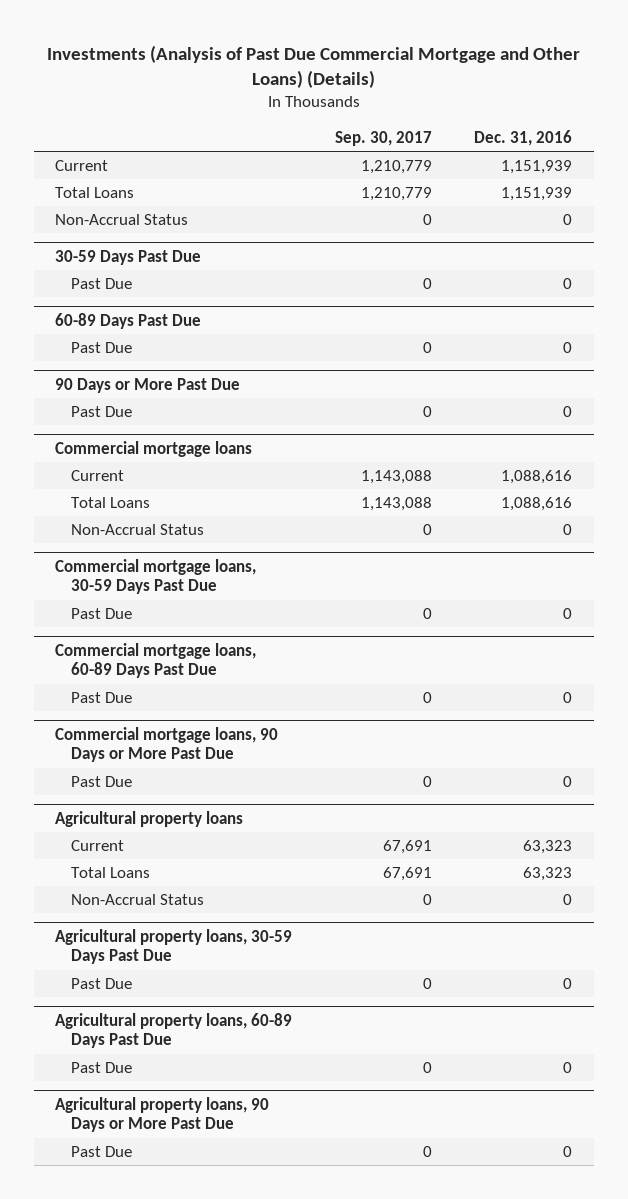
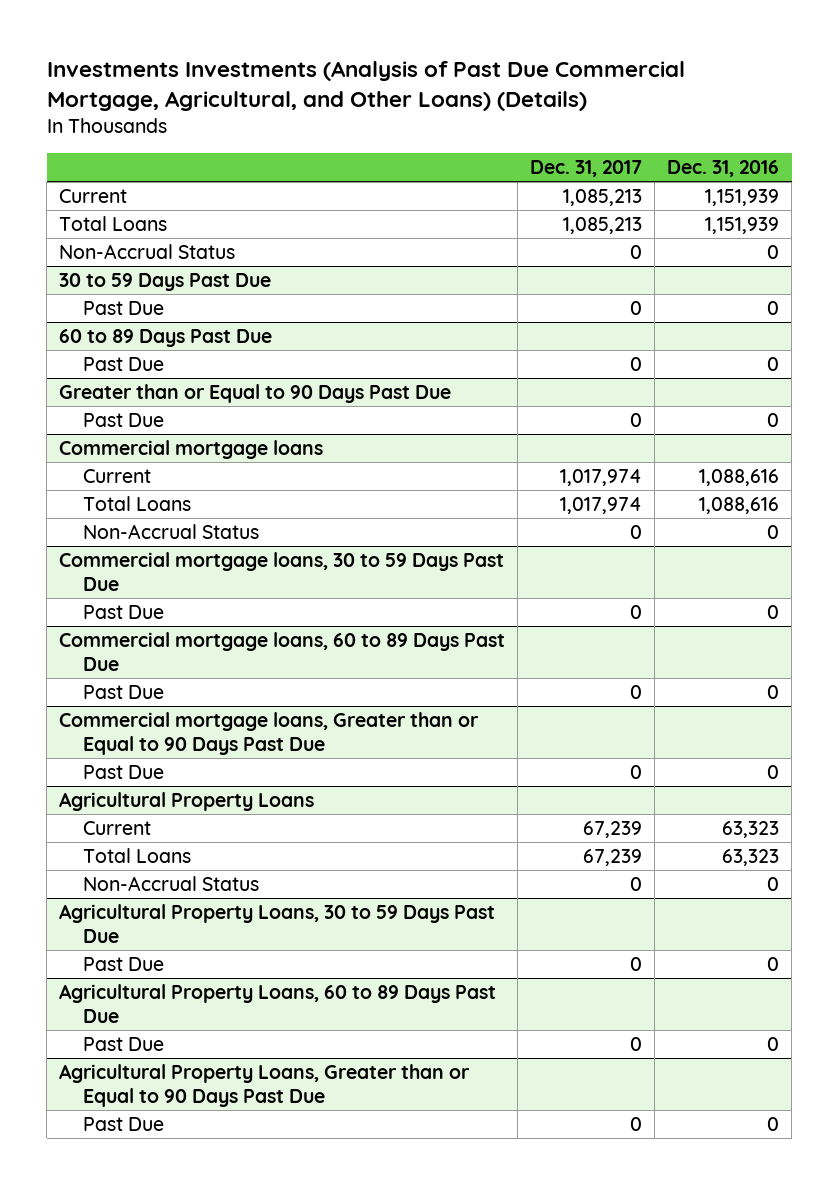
- Investments (Analysis of Past Due Commercial Mortgage and Other Loans) (Details)
+ Investments Investments (Analysis of Past Due Commercial Mortgage, Agricultural, and Other Loans) (Details)
- | Sep. 30, 2017 | Dec. 31, 2016
+ | Dec. 31, 2017 | Dec. 31, 2016
- 30-59 Days Past Due
+ 30 to 59 Days Past Due
- 60-89 Days Past Due
+ 60 to 89 Days Past Due
- 90 Days or More Past Due
+ Greater than or Equal to 90 Days Past Due
- Commercial mortgage loans, 30-59 Days Past Due
+ Commercial mortgage loans, 30 to 59 Days Past Due
- Commercial mortgage loans, 60-89 Days Past Due
+ Commercial mortgage loans, 60 to 89 Days Past Due
- Commercial mortgage loans, 90 Days or More Past Due
+ Commercial mortgage loans, Greater than or Equal to 90 Days Past Due
- Agricultural property loans
+ Agricultural Property Loans
- Agricultural property loans, 30-59 Days Past Due
+ Agricultural Property Loans, 30 to 59 Days Past Due
- Agricultural property loans, 60-89 Days Past Due
+ Agricultural Property Loans, 60 to 89 Days Past Due
- Agricultural property loans, 90 Days or More Past Due
+ Agricultural Property Loans, Greater than or Equal to 90 Days Past Due

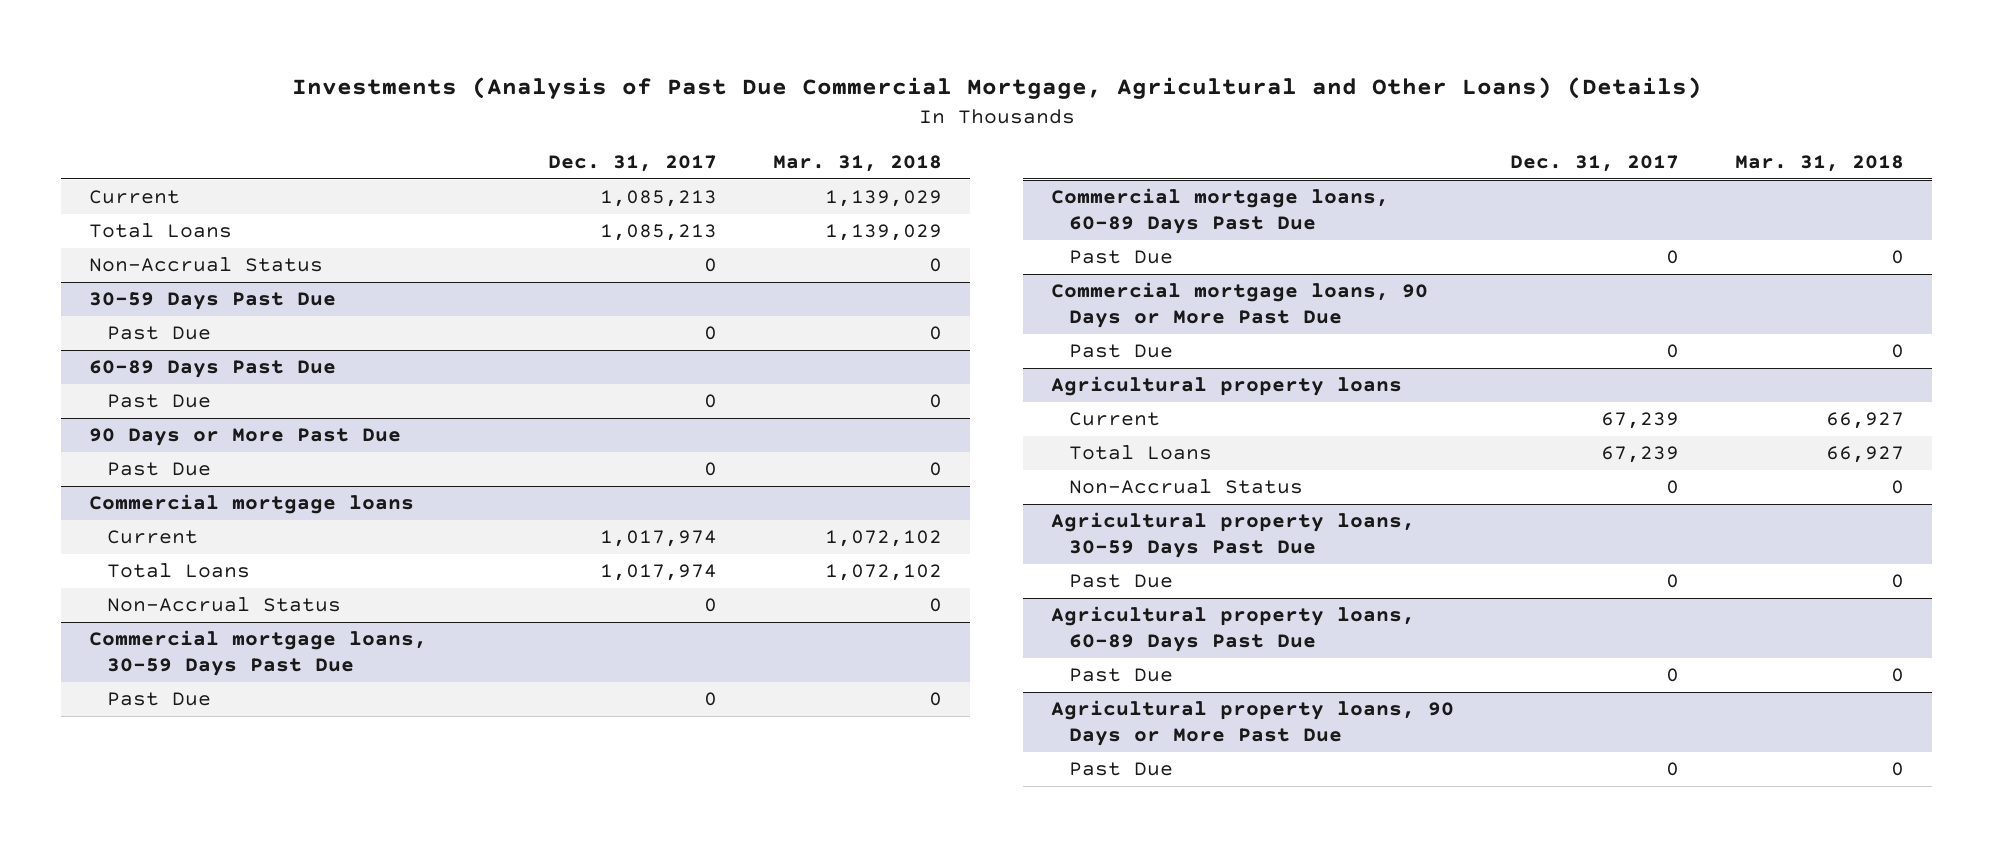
- Investments Investments (Analysis of Past Due Commercial Mortgage, Agricultural, and Other Loans) (Details)
+ Investments (Analysis of Past Due Commercial Mortgage, Agricultural and Other Loans) (Details)
- | Dec. 31, 2017 | Dec. 31, 2016
+ | Dec. 31, 2017 | Mar. 31, 2018
- 30 to 59 Days Past Due
+ 30-59 Days Past Due
- 60 to 89 Days Past Due
+ 60-89 Days Past Due
- Greater than or Equal to 90 Days Past Due
+ 90 Days or More Past Due
- Commercial mortgage loans, 30 to 59 Days Past Due
+ Commercial mortgage loans, 30-59 Days Past Due
- Commercial mortgage loans, 60 to 89 Days Past Due
+ Commercial mortgage loans, 60-89 Days Past Due
- Commercial mortgage loans, Greater than or Equal to 90 Days Past Due
+ Commercial mortgage loans, 90 Days or More Past Due
- Agricultural Property Loans
+ Agricultural property loans
- Agricultural Property Loans, 30 to 59 Days Past Due
+ Agricultural property loans, 30-59 Days Past Due
- Agricultural Property Loans, 60 to 89 Days Past Due
+ Agricultural property loans, 60-89 Days Past Due
- Agricultural Property Loans, Greater than or Equal to 90 Days Past Due
+ Agricultural property loans, 90 Days or More Past Due

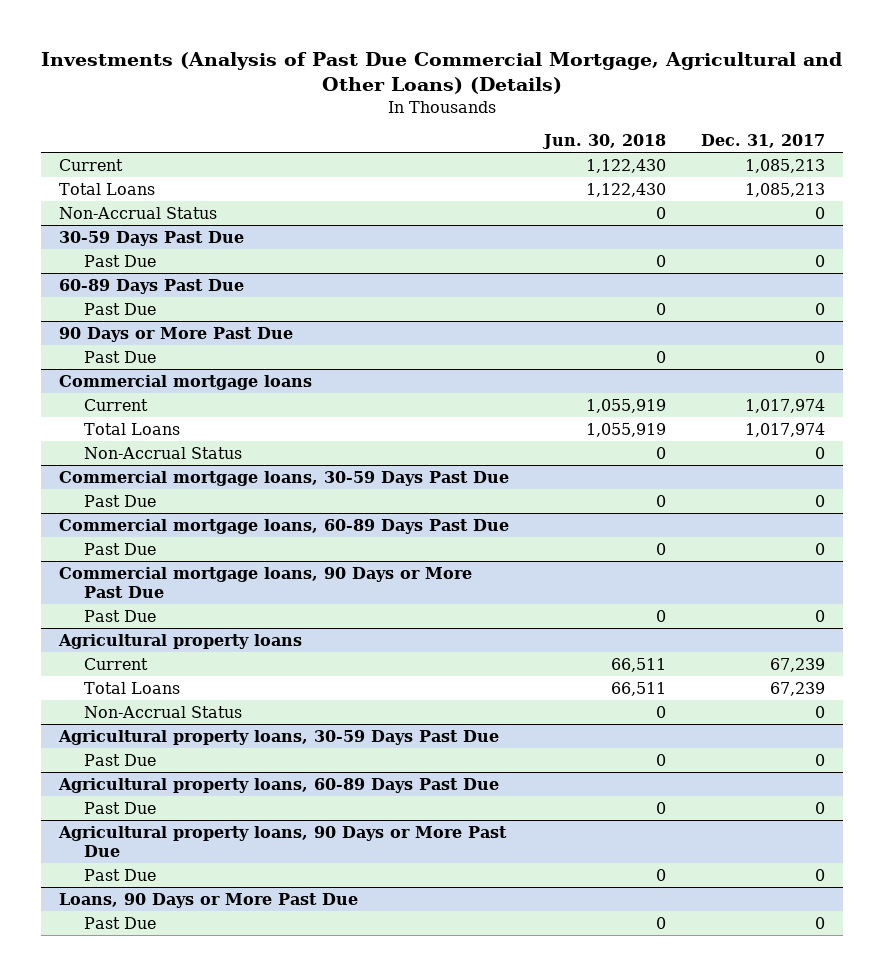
- | Dec. 31, 2017 | Mar. 31, 2018
+ | Jun. 30, 2018 | Dec. 31, 2017
+ Loans, 90 Days or More Past Due
+ Past Due | 0 | 0

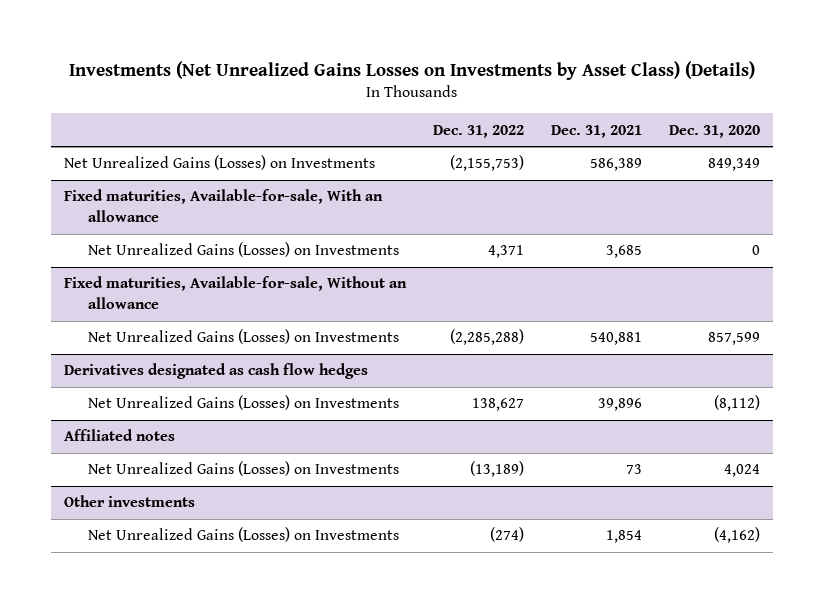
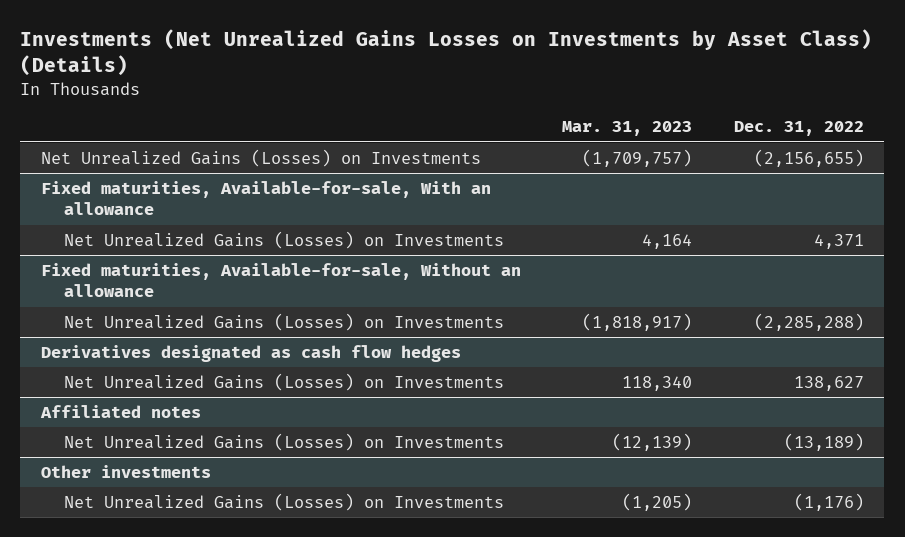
- | Dec. 31, 2022 | Dec. 31, 2021 | Dec. 31, 2020
+ | Mar. 31, 2023 | Dec. 31, 2022
- Net Unrealized Gains (Losses) on Investments | (2,155,753) | 586,389 | 849,349
+ Net Unrealized Gains (Losses) on Investments | (1,709,757) | (2,156,655)
@ Other investments
- Net Unrealized Gains (Losses) on Investments | (274) | 1,854 | (4,162)
+ Net Unrealized Gains (Losses) on Investments | (1,205) | (1,176)

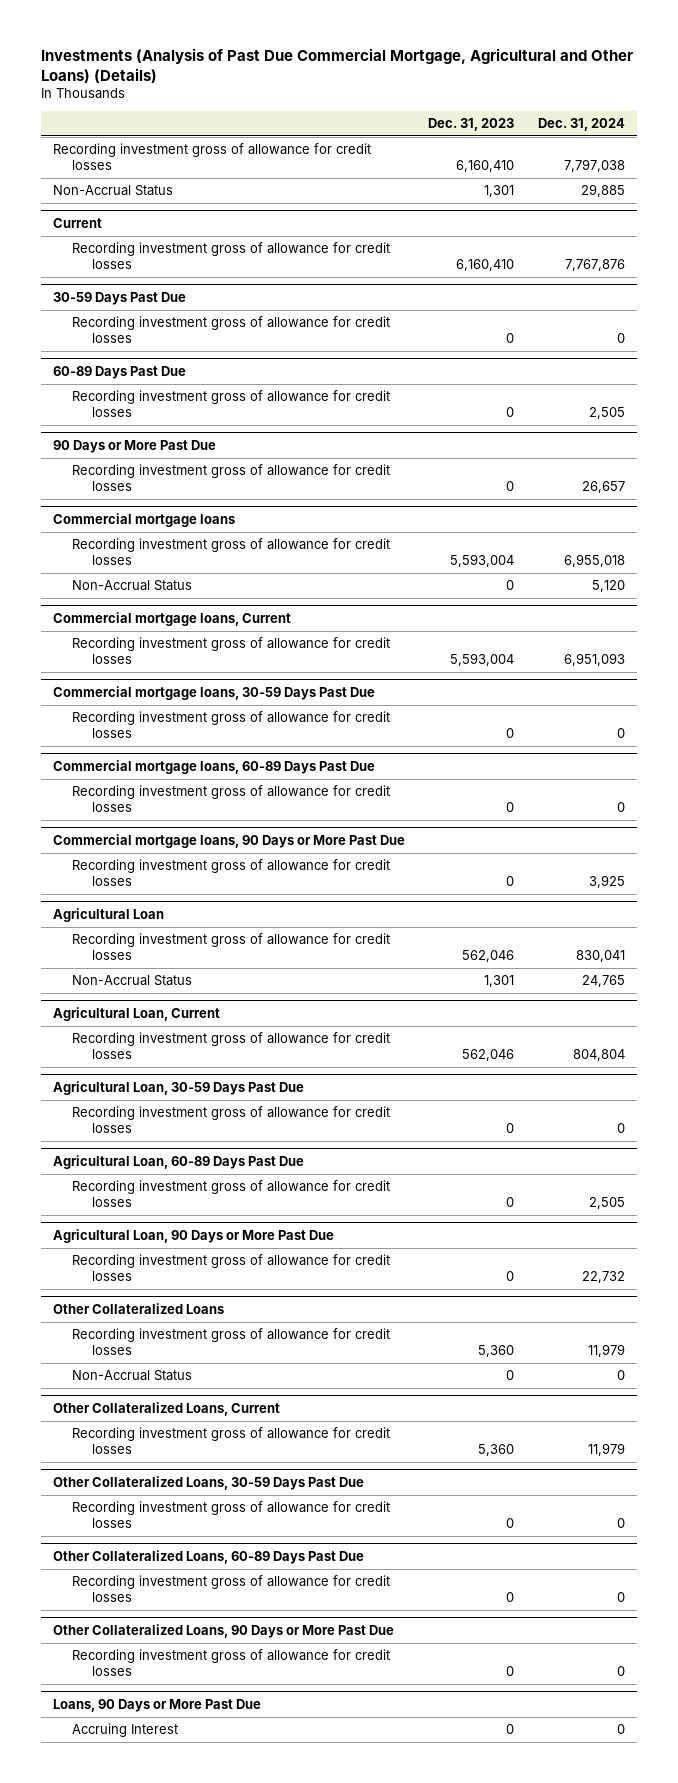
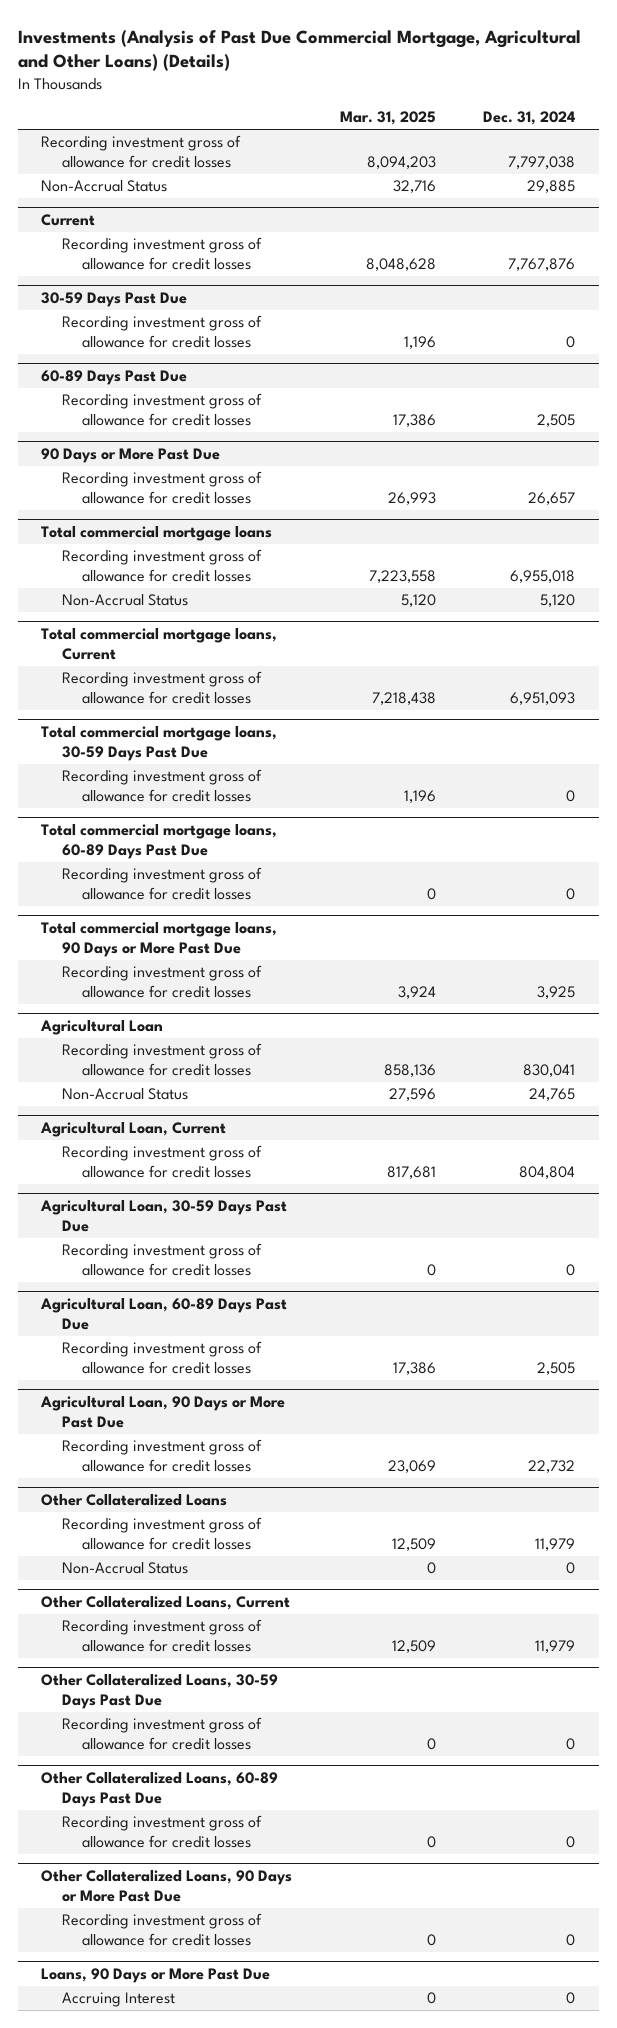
- | Dec. 31, 2023 | Dec. 31, 2024
+ | Mar. 31, 2025 | Dec. 31, 2024
- Commercial mortgage loans
+ Total commercial mortgage loans
- Commercial mortgage loans, Current
+ Total commercial mortgage loans, Current
- Commercial mortgage loans, 30-59 Days Past Due
+ Total commercial mortgage loans, 30-59 Days Past Due
- Commercial mortgage loans, 60-89 Days Past Due
+ Total commercial mortgage loans, 60-89 Days Past Due
- Commercial mortgage loans, 90 Days or More Past Due
+ Total commercial mortgage loans, 90 Days or More Past Due

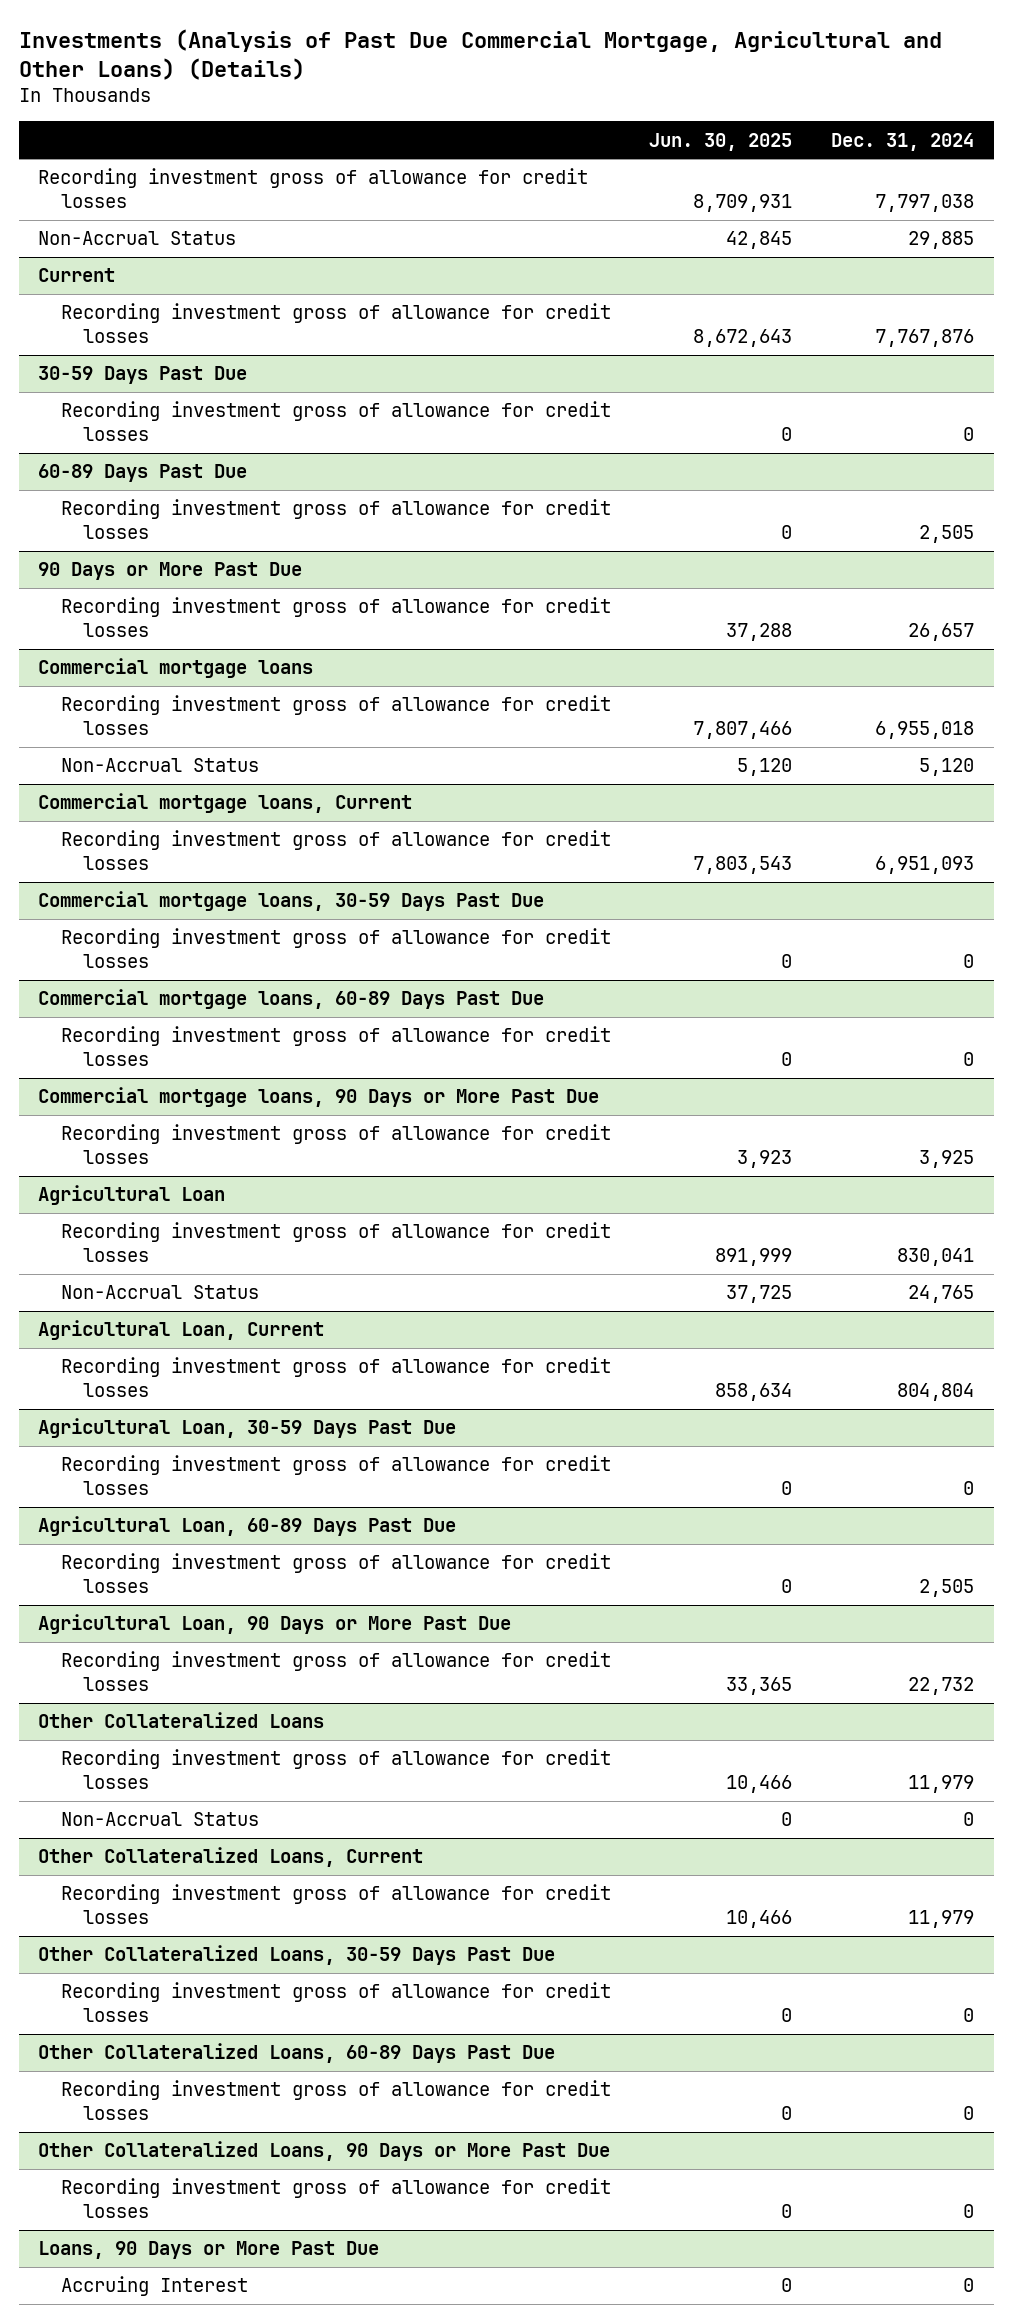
- | Mar. 31, 2025 | Dec. 31, 2024
+ | Jun. 30, 2025 | Dec. 31, 2024
- Total commercial mortgage loans
+ Commercial mortgage loans
- Total commercial mortgage loans, Current
+ Commercial mortgage loans, Current
- Total commercial mortgage loans, 30-59 Days Past Due
+ Commercial mortgage loans, 30-59 Days Past Due
- Total commercial mortgage loans, 60-89 Days Past Due
+ Commercial mortgage loans, 60-89 Days Past Due
- Total commercial mortgage loans, 90 Days or More Past Due
+ Commercial mortgage loans, 90 Days or More Past Due

